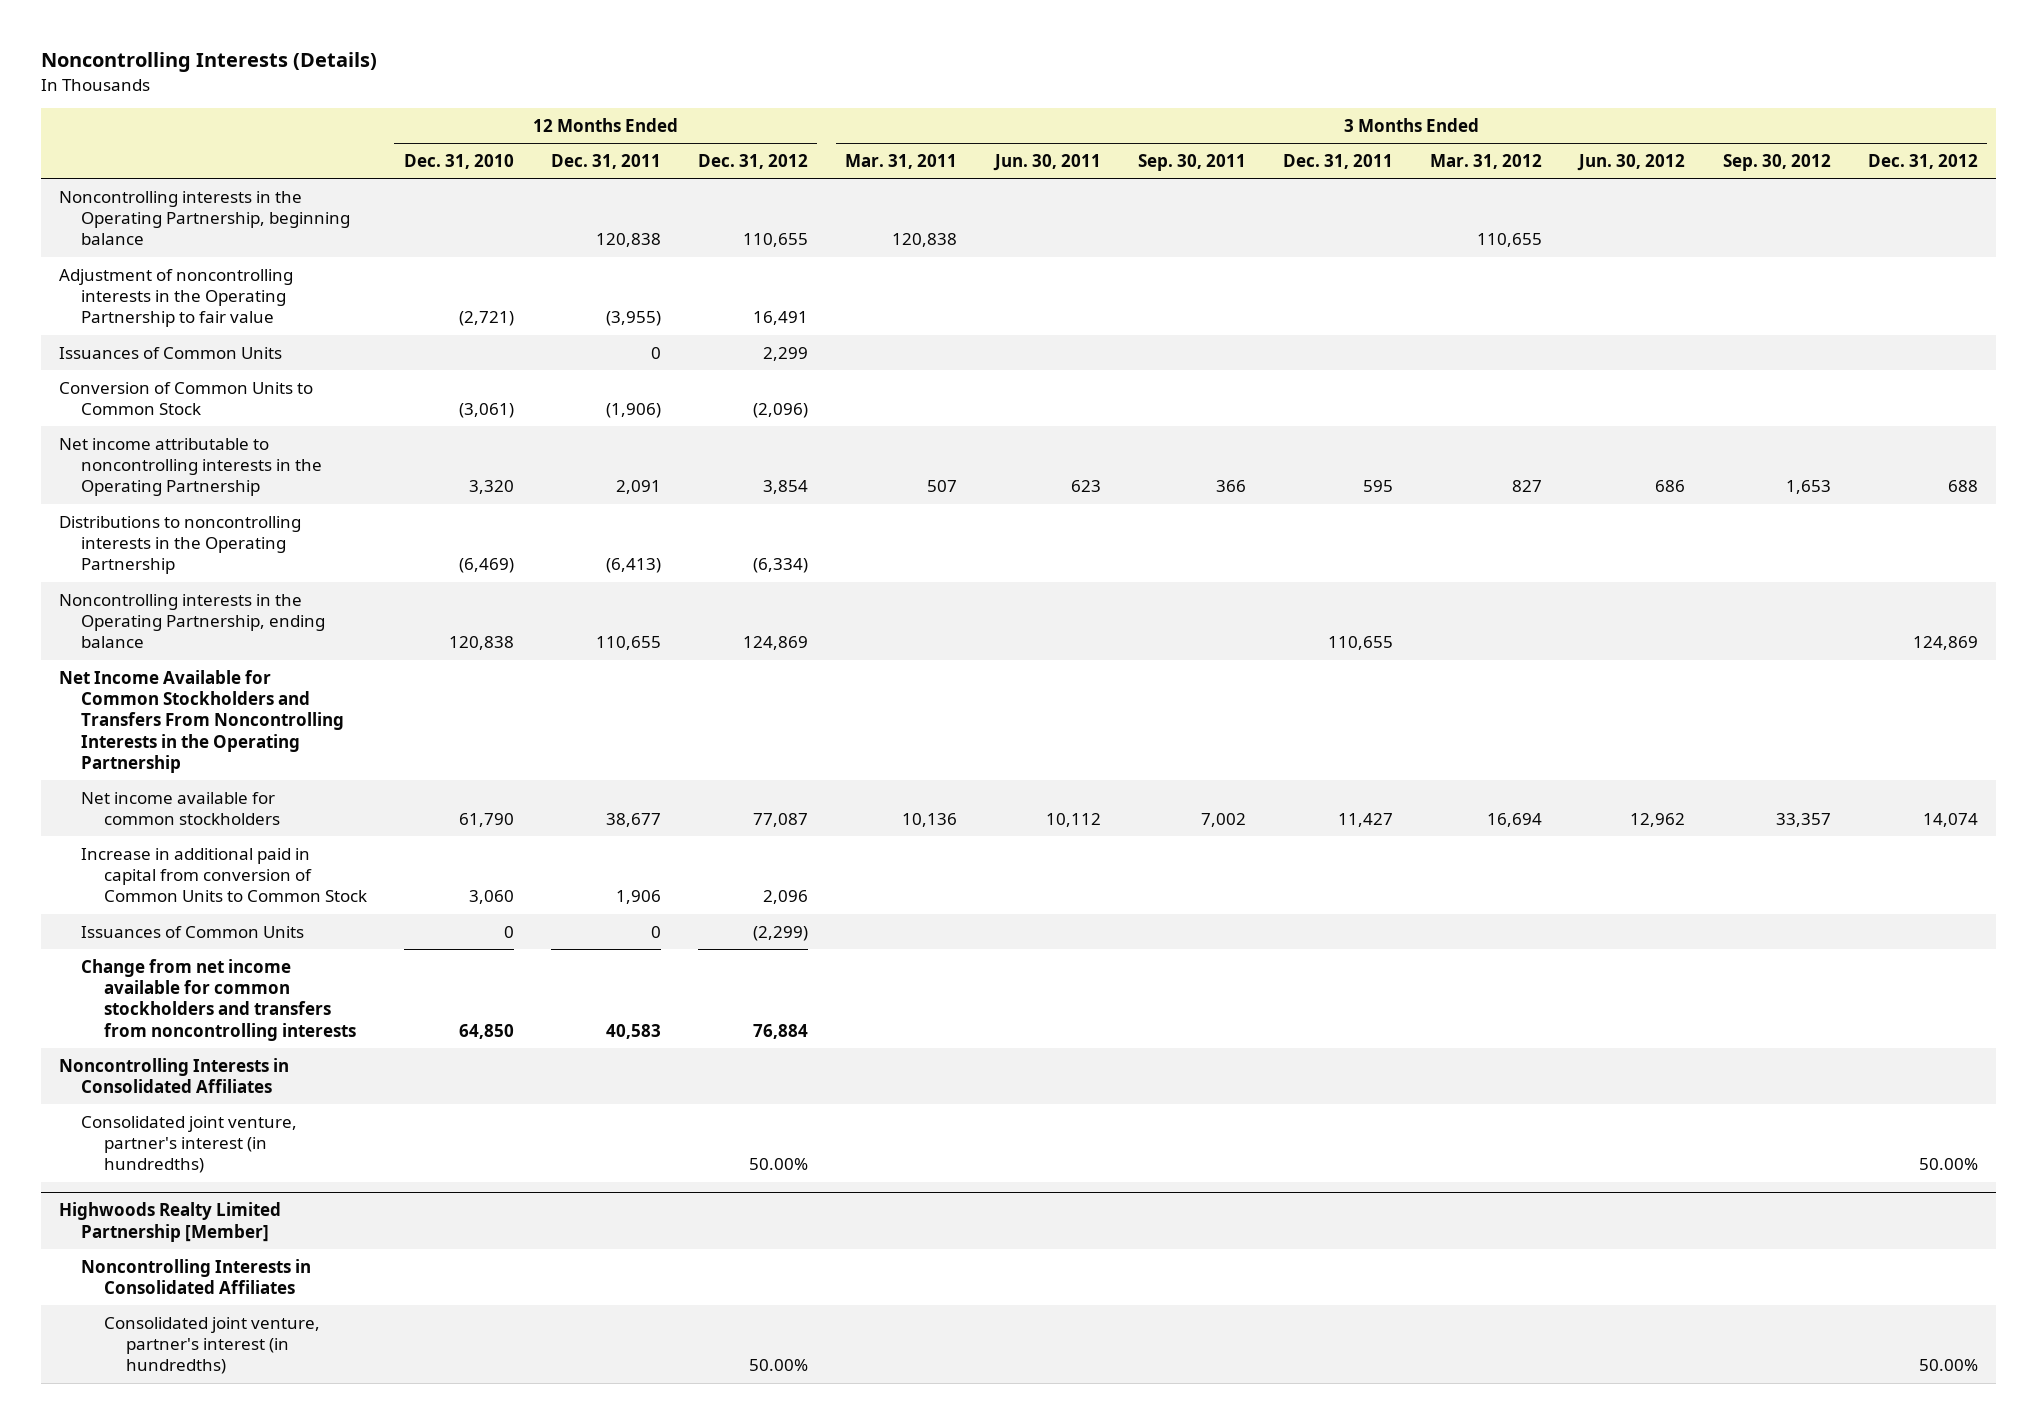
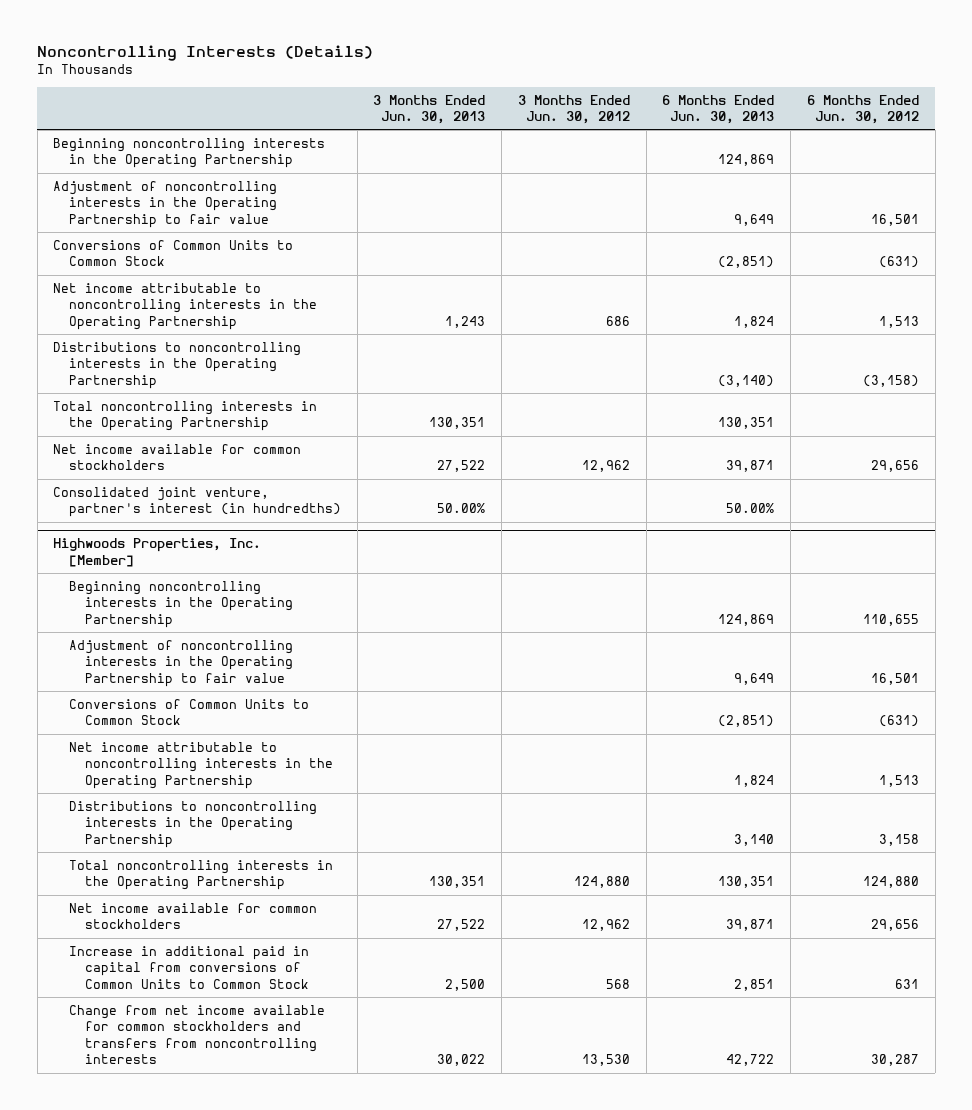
- | 12 Months Ended Dec. 31, 2010 | 12 Months Ended Dec. 31, 2011 | 12 Months Ended Dec. 31, 2012 | 3 Months Ended Mar. 31, 2011 | 3 Months Ended Jun. 30, 2011 | 3 Months Ended Sep. 30, 2011 | 3 Months Ended Dec. 31, 2011 | 3 Months Ended Mar. 31, 2012 | 3 Months Ended Jun. 30, 2012 | 3 Months Ended Sep. 30, 2012 | 3 Months Ended Dec. 31, 2012
+ | 3 Months Ended Jun. 30, 2013 | 3 Months Ended Jun. 30, 2012 | 6 Months Ended Jun. 30, 2013 | 6 Months Ended Jun. 30, 2012
- Noncontrolling interests in the Operating Partnership, beginning balance | | 120,838 | 110,655 | 120,838 | | | | 110,655 | | |
+ Beginning noncontrolling interests in the Operating Partnership | | | 124,869 |
- Issuances of Common Units | | 0 | 2,299 | | | | | | | |
- Conversion of Common Units to Common Stock | (3,061) | (1,906) | (2,096) | | | | | | | |
+ Conversions of Common Units to Common Stock | | | (2,851) | (631)
- Noncontrolling interests in the Operating Partnership, ending balance | 120,838 | 110,655 | 124,869 | | | | 110,655 | | | | 124,869
- Net Income Available for Common Stockholders and Transfers From Noncontrolling Interests in the Operating Partnership
+ Total noncontrolling interests in the Operating Partnership | 130,351 | | 130,351 |
- Increase in additional paid in capital from conversion of Common Units to Common Stock | 3,060 | 1,906 | 2,096 | | | | | | | |
- Issuances of Common Units | 0 | 0 | (2,299) | | | | | | | |
- Change from net income available for common stockholders and transfers from noncontrolling interests | 64,850 | 40,583 | 76,884 | | | | | | | |
- Noncontrolling Interests in Consolidated Affiliates
- Highwoods Realty Limited Partnership [Member]
- Noncontrolling Interests in Consolidated Affiliates
- Consolidated joint venture, partner's interest (in hundredths) | | | 50.00% | | | | | | | | 50.00%
+ Highwoods Properties, Inc. [Member]
+ Beginning noncontrolling interests in the Operating Partnership | | | 124,869 | 110,655
+ Adjustment of noncontrolling interests in the Operating Partnership to fair value | | | 9,649 | 16,501
+ Conversions of Common Units to Common Stock | | | (2,851) | (631)
+ Net income attributable to noncontrolling interests in the Operating Partnership | | | 1,824 | 1,513
+ Distributions to noncontrolling interests in the Operating Partnership | | | 3,140 | 3,158
+ Total noncontrolling interests in the Operating Partnership | 130,351 | 124,880 | 130,351 | 124,880
+ Net income available for common stockholders | 27,522 | 12,962 | 39,871 | 29,656
+ Increase in additional paid in capital from conversions of Common Units to Common Stock | 2,500 | 568 | 2,851 | 631
+ Change from net income available for common stockholders and transfers from noncontrolling interests | 30,022 | 13,530 | 42,722 | 30,287

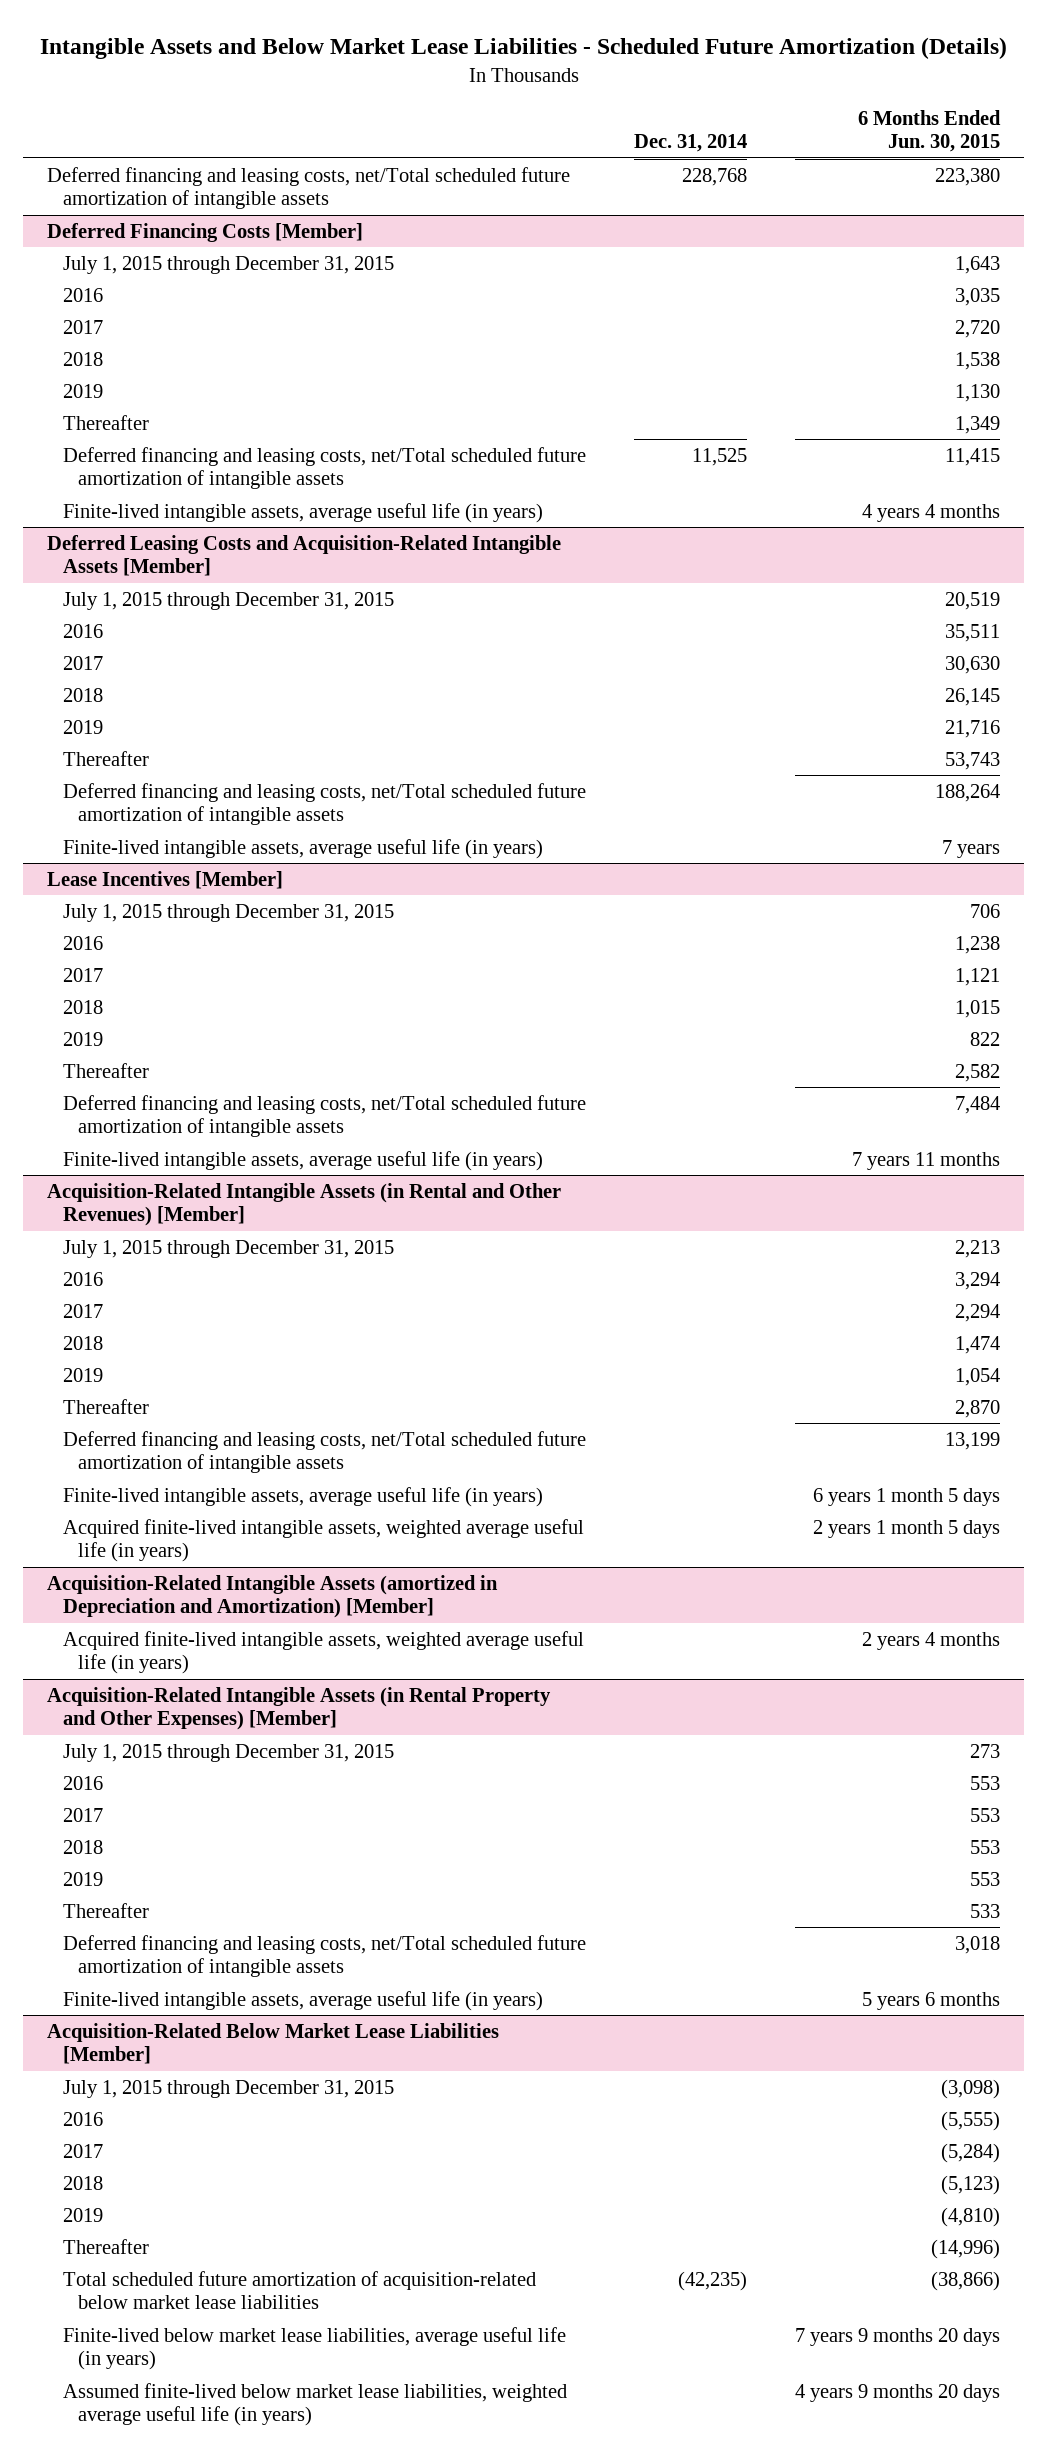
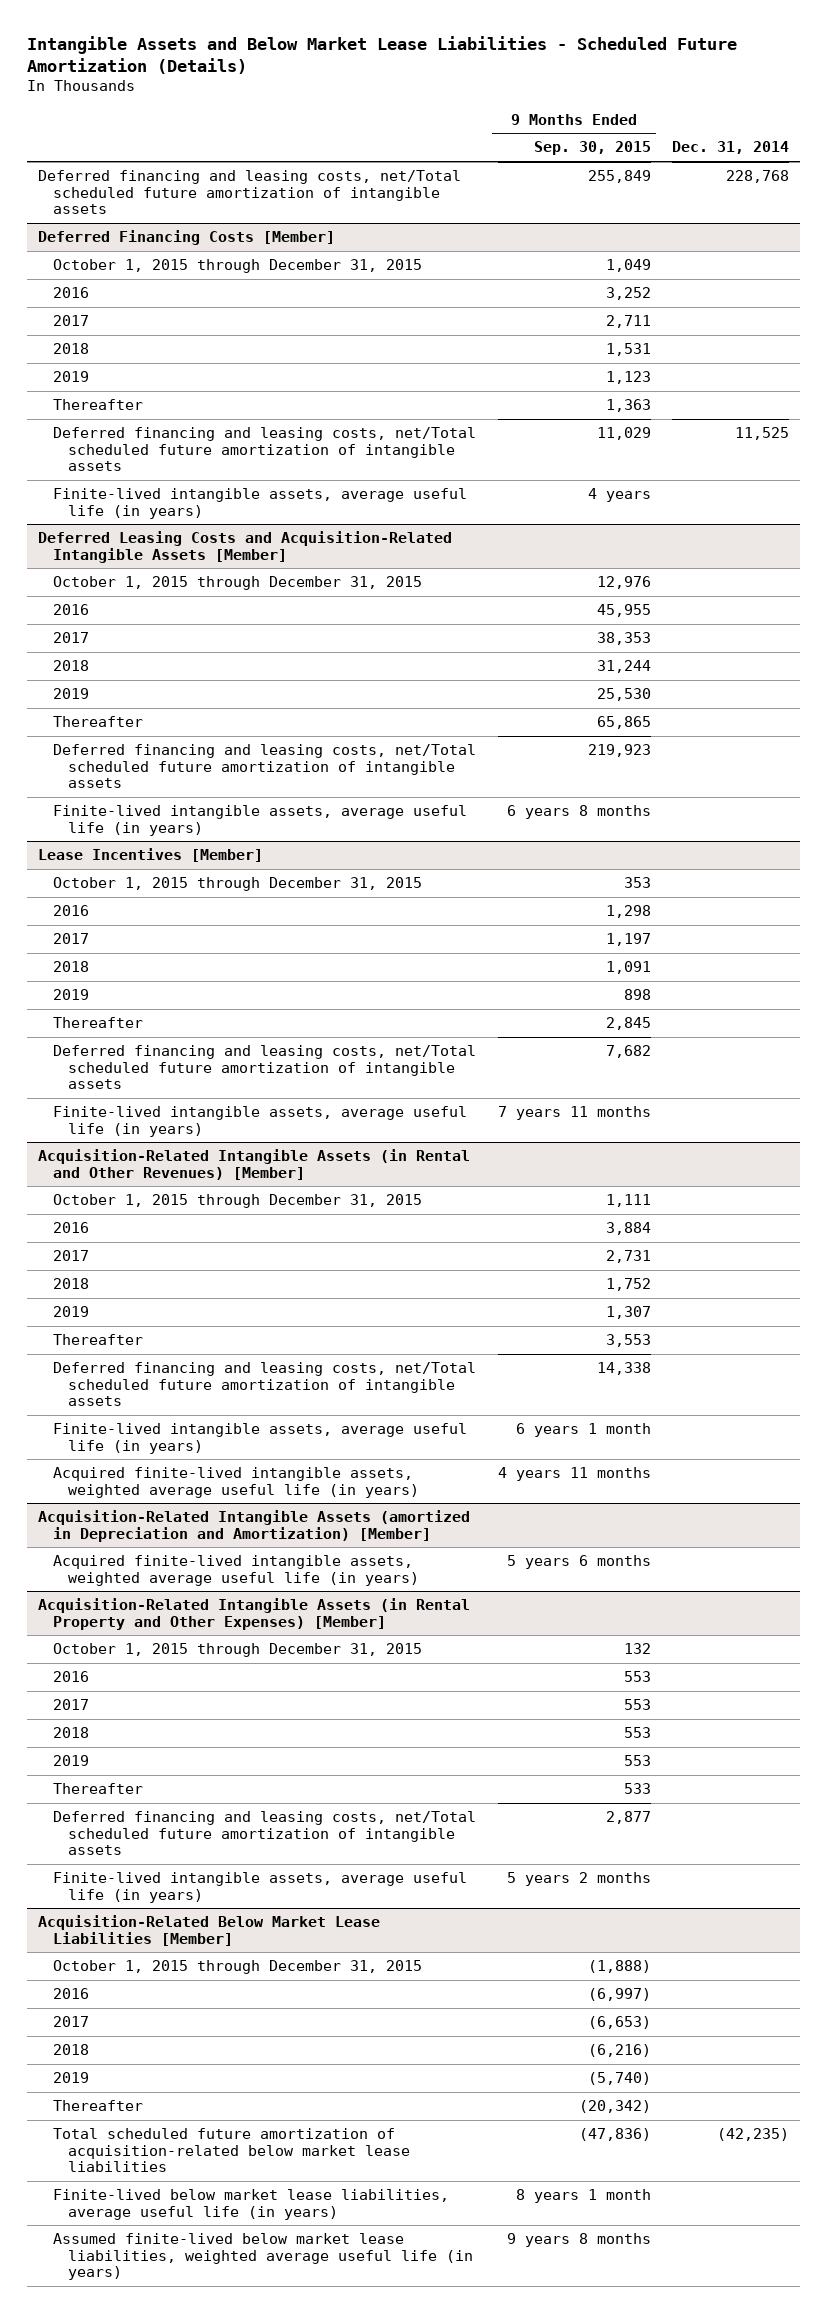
- | Dec. 31, 2014 | 6 Months Ended Jun. 30, 2015
+ | 9 Months Ended Sep. 30, 2015 | Dec. 31, 2014
@ Deferred Financing Costs [Member]
- July 1, 2015 through December 31, 2015 | | 1,643
+ October 1, 2015 through December 31, 2015 | 1,049 |
@ Deferred Leasing Costs and Acquisition-Related Intangible Assets [Member]
- July 1, 2015 through December 31, 2015 | | 20,519
+ October 1, 2015 through December 31, 2015 | 12,976 |
@ Lease Incentives [Member]
- July 1, 2015 through December 31, 2015 | | 706
+ October 1, 2015 through December 31, 2015 | 353 |
@ Acquisition-Related Intangible Assets (in Rental and Other Revenues) [Member]
- July 1, 2015 through December 31, 2015 | | 2,213
+ October 1, 2015 through December 31, 2015 | 1,111 |
@ Acquisition-Related Intangible Assets (in Rental Property and Other Expenses) [Member]
- July 1, 2015 through December 31, 2015 | | 273
+ October 1, 2015 through December 31, 2015 | 132 |
@ Acquisition-Related Below Market Lease Liabilities [Member]
- July 1, 2015 through December 31, 2015 | | (3,098)
+ October 1, 2015 through December 31, 2015 | (1,888) |

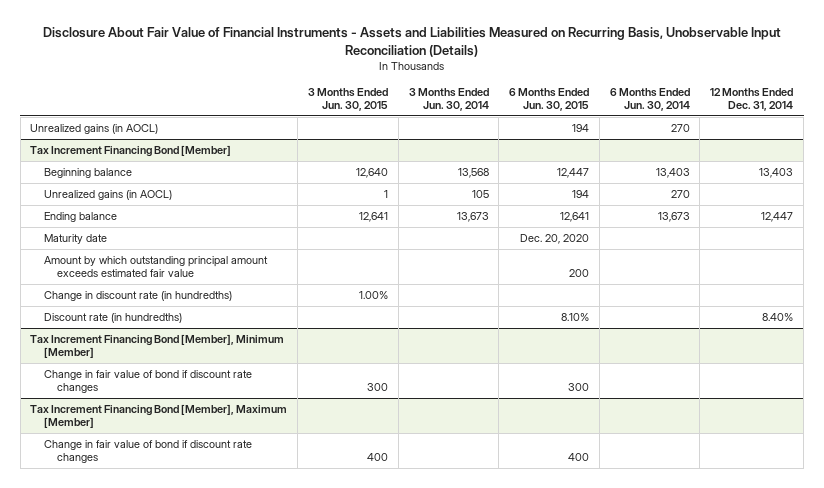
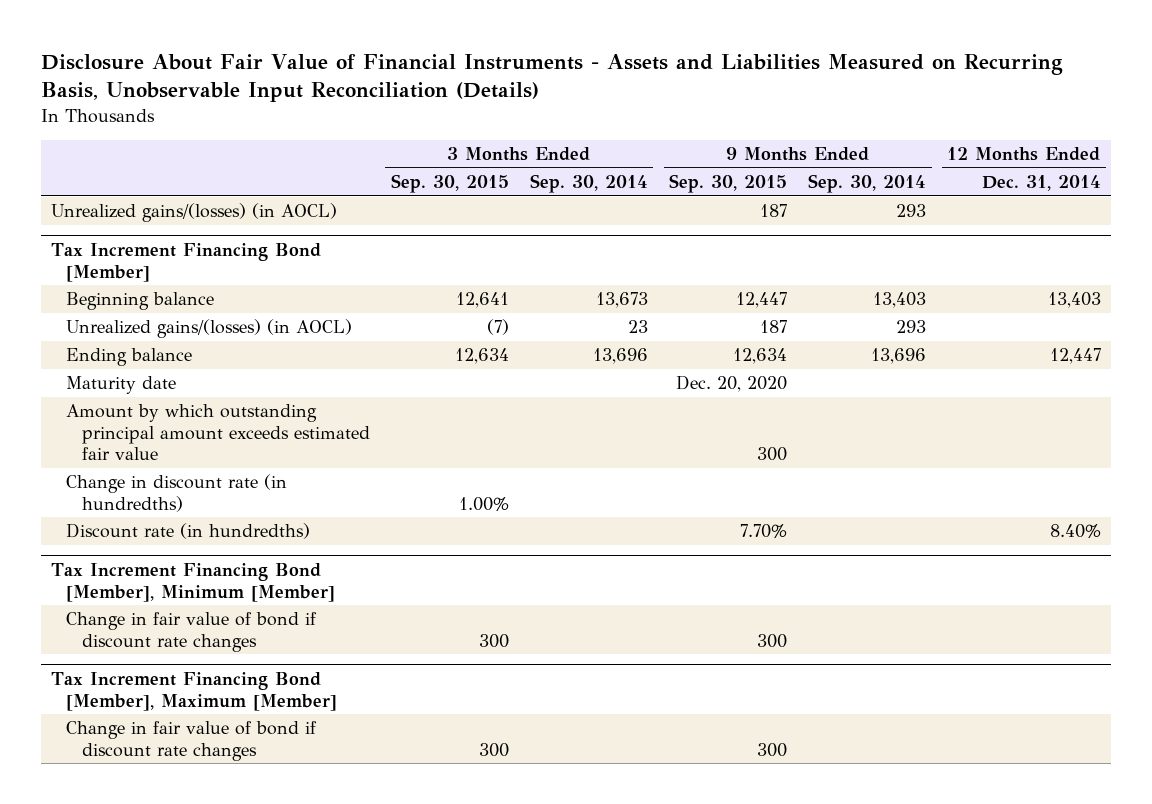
- | 3 Months Ended Jun. 30, 2015 | 3 Months Ended Jun. 30, 2014 | 6 Months Ended Jun. 30, 2015 | 6 Months Ended Jun. 30, 2014 | 12 Months Ended Dec. 31, 2014
+ | 3 Months Ended Sep. 30, 2015 | 3 Months Ended Sep. 30, 2014 | 9 Months Ended Sep. 30, 2015 | 9 Months Ended Sep. 30, 2014 | 12 Months Ended Dec. 31, 2014
- Unrealized gains (in AOCL) | | | 194 | 270 |
+ Unrealized gains/(losses) (in AOCL) | | | 187 | 293 |
@ Tax Increment Financing Bond [Member]
- Unrealized gains (in AOCL) | 1 | 105 | 194 | 270 |
+ Unrealized gains/(losses) (in AOCL) | (7) | 23 | 187 | 293 |

